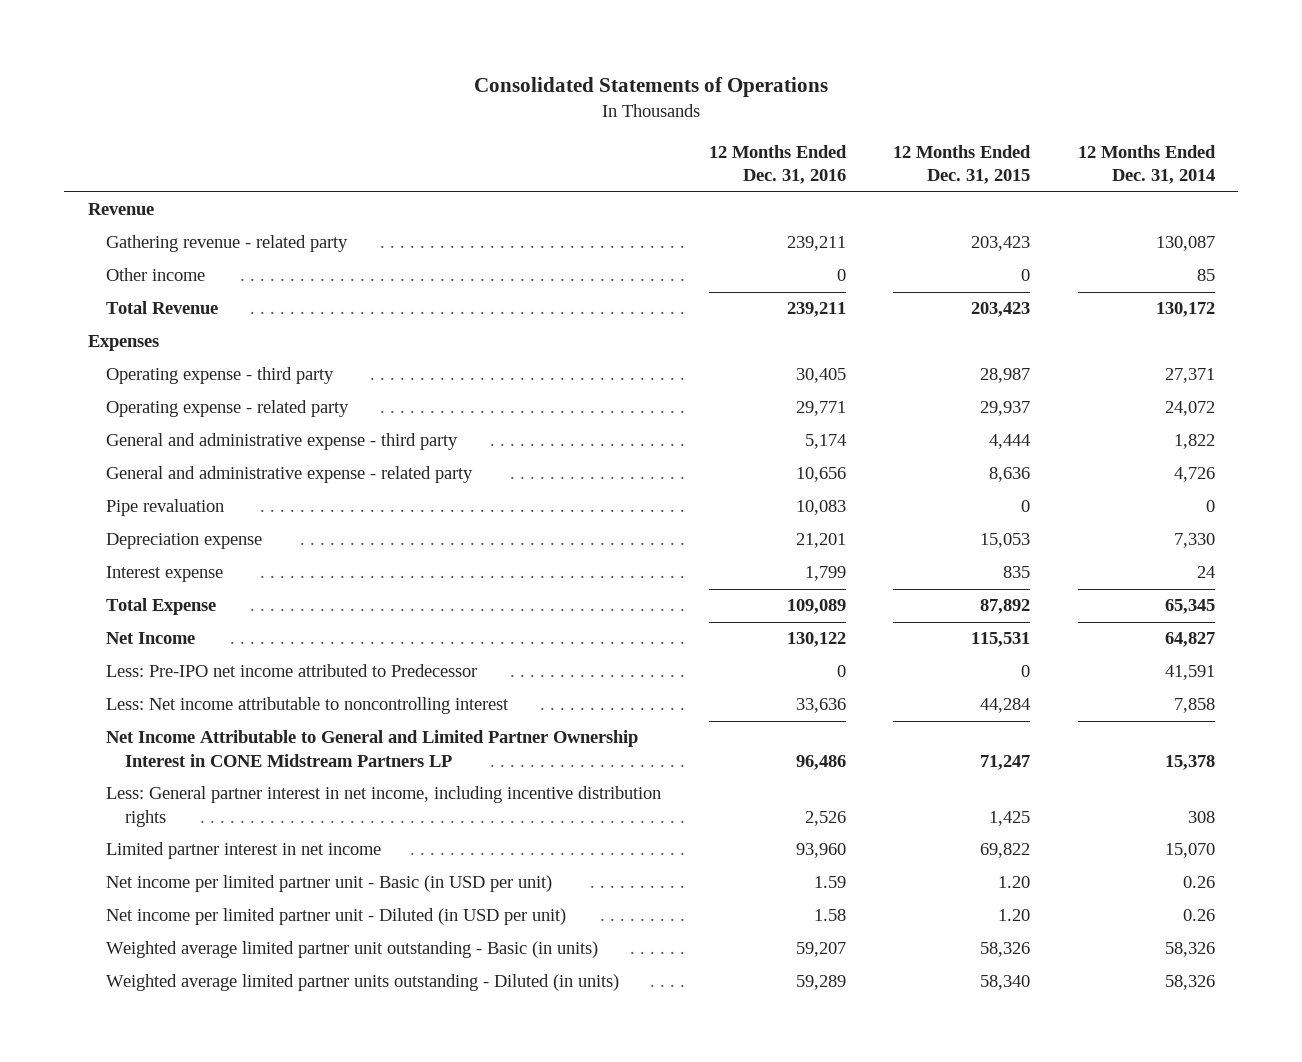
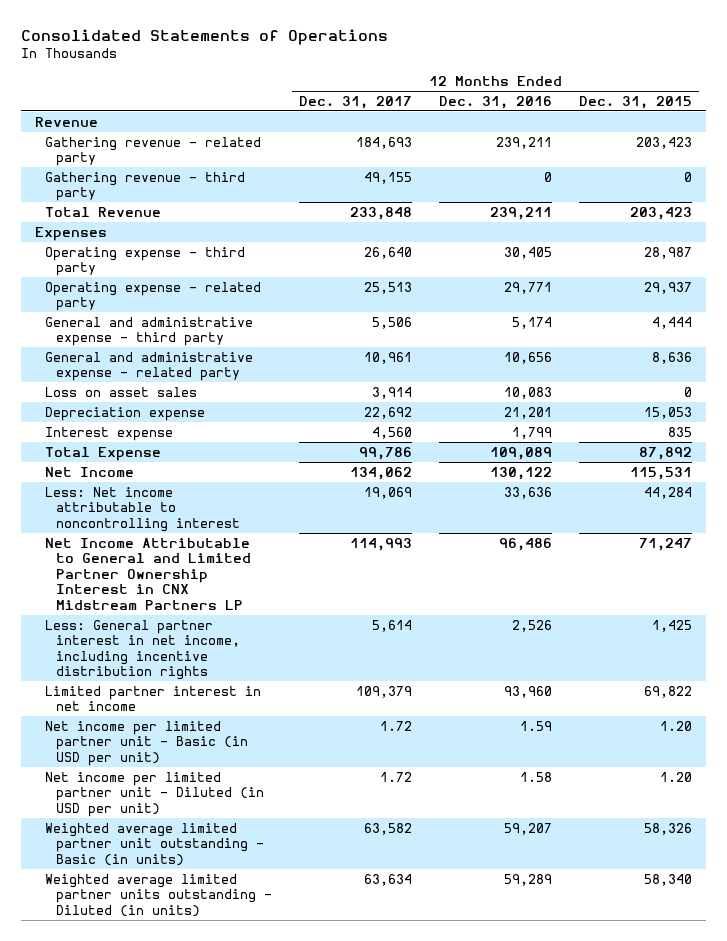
- | 12 Months Ended Dec. 31, 2016 | 12 Months Ended Dec. 31, 2015 | 12 Months Ended Dec. 31, 2014
+ | 12 Months Ended Dec. 31, 2017 | 12 Months Ended Dec. 31, 2016 | 12 Months Ended Dec. 31, 2015
- Other income | 0 | 0 | 85
+ Gathering revenue - third party | 49,155 | 0 | 0
- Pipe revaluation | 10,083 | 0 | 0
+ Loss on asset sales | 3,914 | 10,083 | 0
- Less: Pre-IPO net income attributed to Predecessor | 0 | 0 | 41,591
- Net Income Attributable to General and Limited Partner Ownership Interest in CONE Midstream Partners LP | 96,486 | 71,247 | 15,378
+ Net Income Attributable to General and Limited Partner Ownership Interest in CNX Midstream Partners LP | 114,993 | 96,486 | 71,247

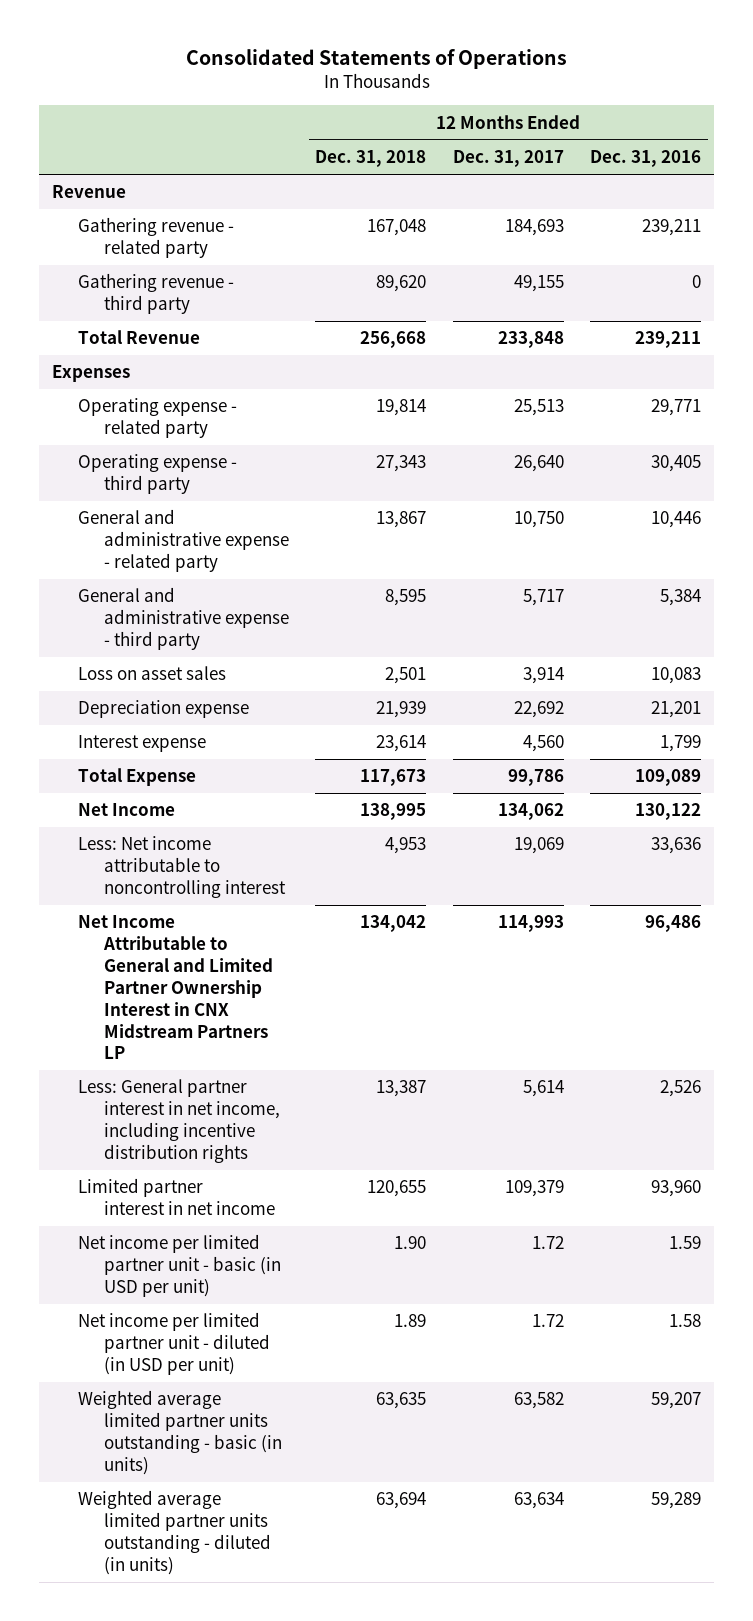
- | 12 Months Ended Dec. 31, 2017 | 12 Months Ended Dec. 31, 2016 | 12 Months Ended Dec. 31, 2015
+ | 12 Months Ended Dec. 31, 2018 | 12 Months Ended Dec. 31, 2017 | 12 Months Ended Dec. 31, 2016
- General and administrative expense - third party | 5,506 | 5,174 | 4,444
- General and administrative expense - related party | 10,961 | 10,656 | 8,636
moved down: Operating expense - third party | 27,343 | 26,640 | 30,405
+ General and administrative expense - related party | 13,867 | 10,750 | 10,446
+ General and administrative expense - third party | 8,595 | 5,717 | 5,384
- Net income per limited partner unit - Basic (in USD per unit) | 1.72 | 1.59 | 1.20
- Net income per limited partner unit - Diluted (in USD per unit) | 1.72 | 1.58 | 1.20
- Weighted average limited partner unit outstanding - Basic (in units) | 63,582 | 59,207 | 58,326
- Weighted average limited partner units outstanding - Diluted (in units) | 63,634 | 59,289 | 58,340
+ Net income per limited partner unit - basic (in USD per unit) | 1.90 | 1.72 | 1.59
+ Net income per limited partner unit - diluted (in USD per unit) | 1.89 | 1.72 | 1.58
+ Weighted average limited partner units outstanding - basic (in units) | 63,635 | 63,582 | 59,207
+ Weighted average limited partner units outstanding - diluted (in units) | 63,694 | 63,634 | 59,289

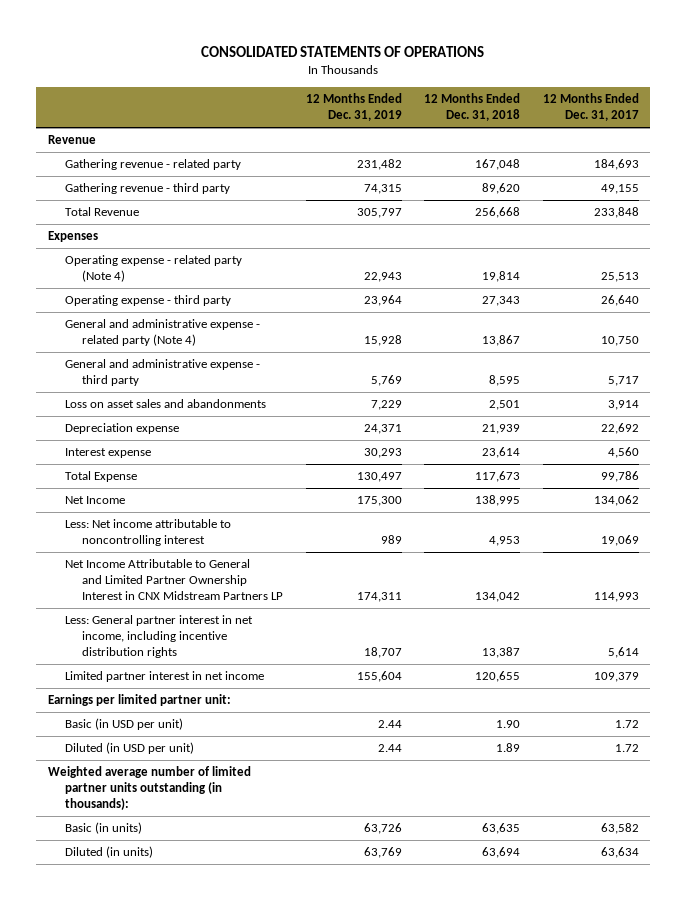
- Consolidated Statements of Operations
+ CONSOLIDATED STATEMENTS OF OPERATIONS
- | 12 Months Ended Dec. 31, 2018 | 12 Months Ended Dec. 31, 2017 | 12 Months Ended Dec. 31, 2016
+ | 12 Months Ended Dec. 31, 2019 | 12 Months Ended Dec. 31, 2018 | 12 Months Ended Dec. 31, 2017
- Operating expense - related party | 19,814 | 25,513 | 29,771
+ Operating expense - related party (Note 4) | 22,943 | 19,814 | 25,513
- General and administrative expense - related party | 13,867 | 10,750 | 10,446
+ General and administrative expense - related party (Note 4) | 15,928 | 13,867 | 10,750
- Loss on asset sales | 2,501 | 3,914 | 10,083
+ Loss on asset sales and abandonments | 7,229 | 2,501 | 3,914
- Net income per limited partner unit - basic (in USD per unit) | 1.90 | 1.72 | 1.59
- Net income per limited partner unit - diluted (in USD per unit) | 1.89 | 1.72 | 1.58
- Weighted average limited partner units outstanding - basic (in units) | 63,635 | 63,582 | 59,207
- Weighted average limited partner units outstanding - diluted (in units) | 63,694 | 63,634 | 59,289
+ Earnings per limited partner unit:
+ Basic (in USD per unit) | 2.44 | 1.90 | 1.72
+ Diluted (in USD per unit) | 2.44 | 1.89 | 1.72
+ Weighted average number of limited partner units outstanding (in thousands):
+ Basic (in units) | 63,726 | 63,635 | 63,582
+ Diluted (in units) | 63,769 | 63,694 | 63,634

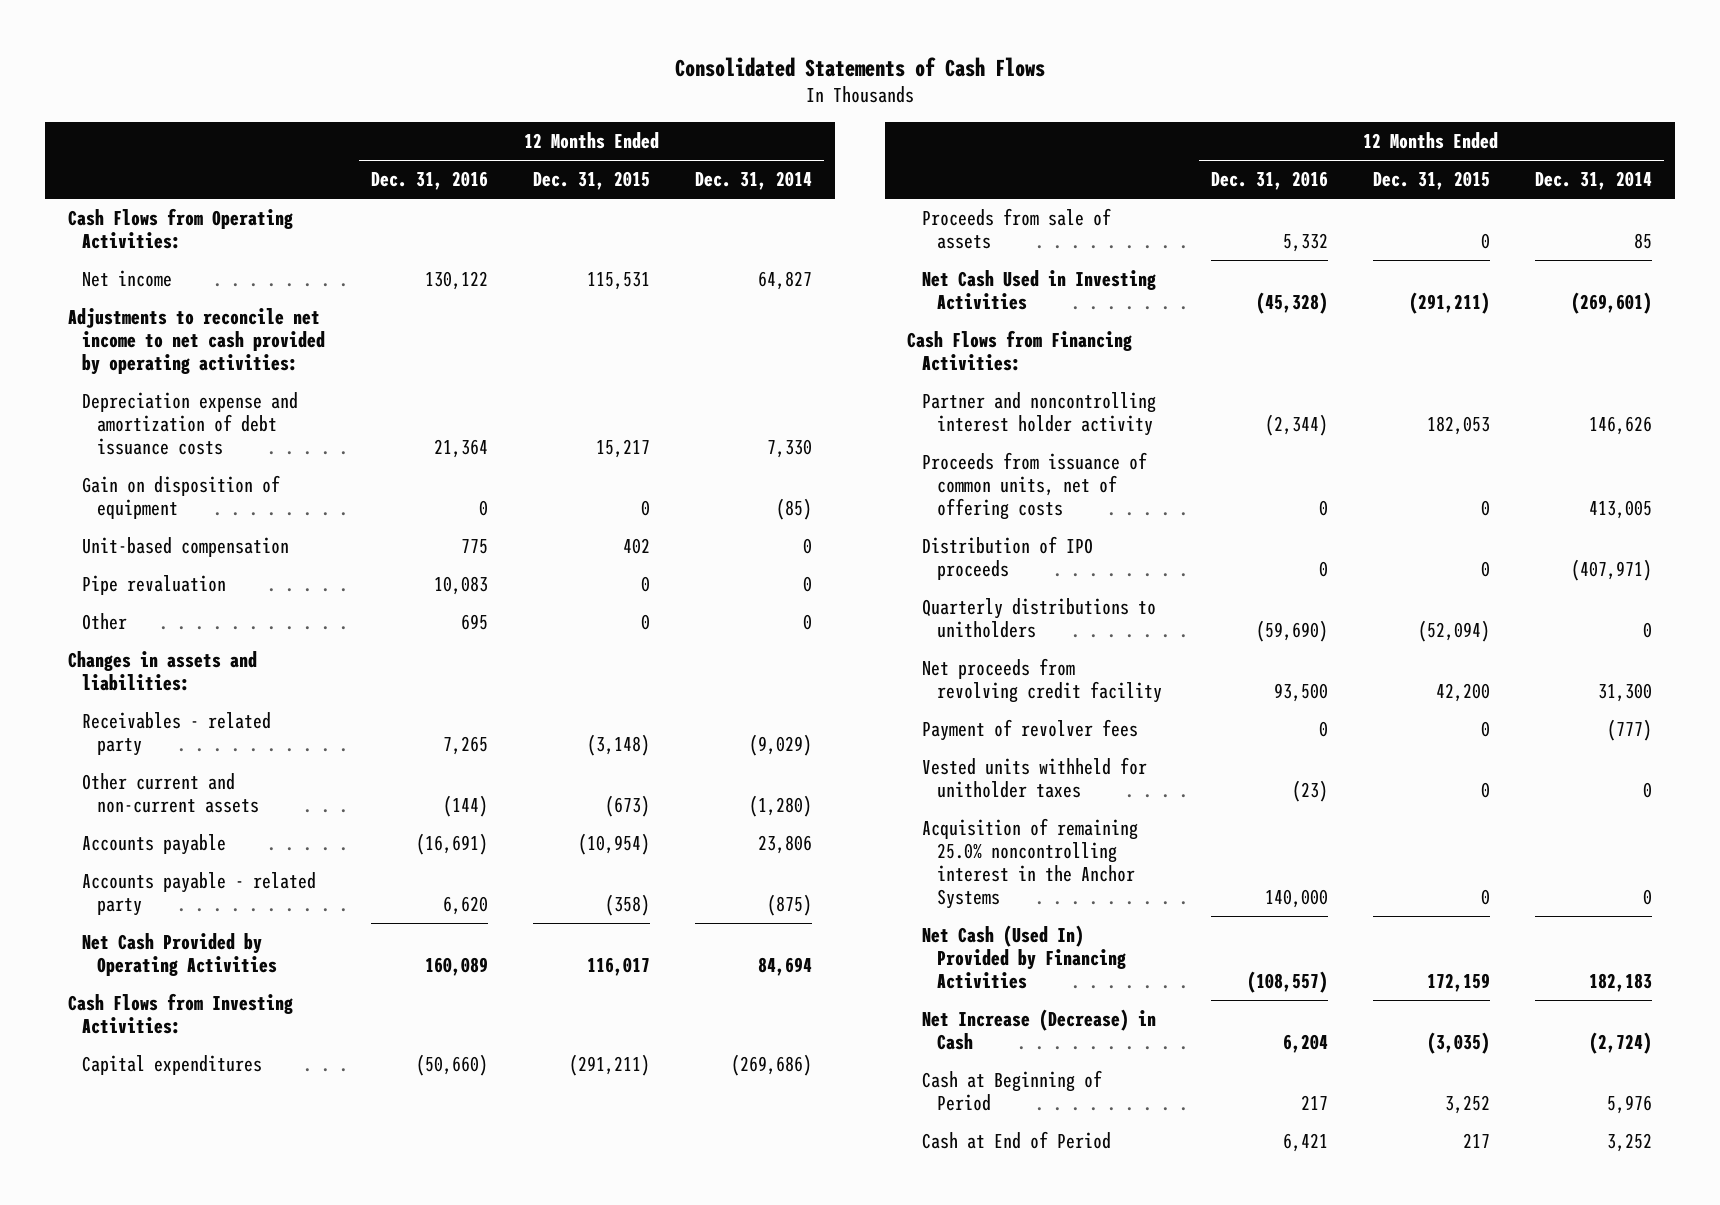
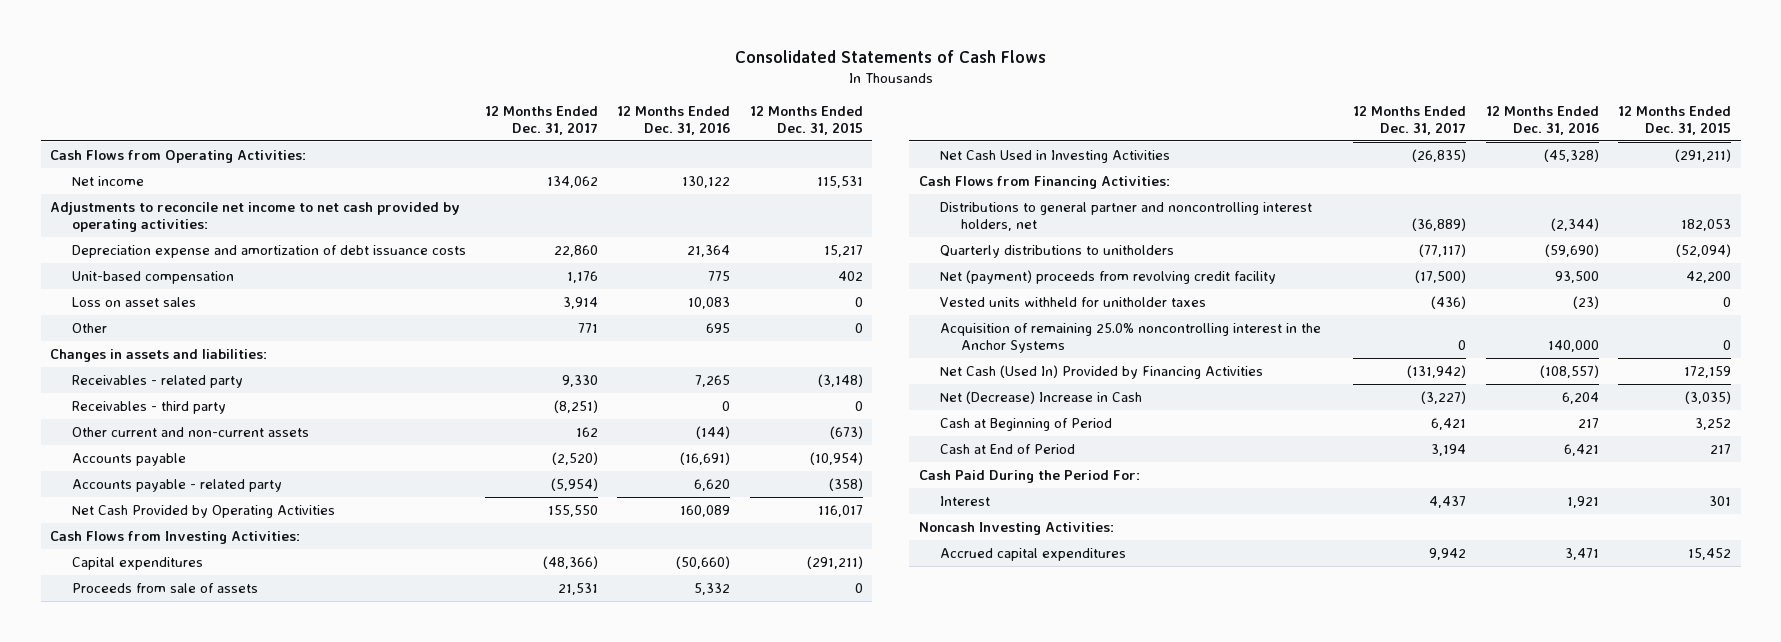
- | 12 Months Ended Dec. 31, 2016 | 12 Months Ended Dec. 31, 2015 | 12 Months Ended Dec. 31, 2014
+ | 12 Months Ended Dec. 31, 2017 | 12 Months Ended Dec. 31, 2016 | 12 Months Ended Dec. 31, 2015
- Gain on disposition of equipment | 0 | 0 | (85)
- Pipe revaluation | 10,083 | 0 | 0
+ Loss on asset sales | 3,914 | 10,083 | 0
+ Receivables - third party | (8,251) | 0 | 0
- Partner and noncontrolling interest holder activity | (2,344) | 182,053 | 146,626
- Proceeds from issuance of common units, net of offering costs | 0 | 0 | 413,005
- Distribution of IPO proceeds | 0 | 0 | (407,971)
+ Distributions to general partner and noncontrolling interest holders, net | (36,889) | (2,344) | 182,053
- Net proceeds from revolving credit facility | 93,500 | 42,200 | 31,300
- Payment of revolver fees | 0 | 0 | (777)
+ Net (payment) proceeds from revolving credit facility | (17,500) | 93,500 | 42,200
- Net Increase (Decrease) in Cash | 6,204 | (3,035) | (2,724)
+ Net (Decrease) Increase in Cash | (3,227) | 6,204 | (3,035)
+ Cash Paid During the Period For:
+ Interest | 4,437 | 1,921 | 301
+ Noncash Investing Activities:
+ Accrued capital expenditures | 9,942 | 3,471 | 15,452

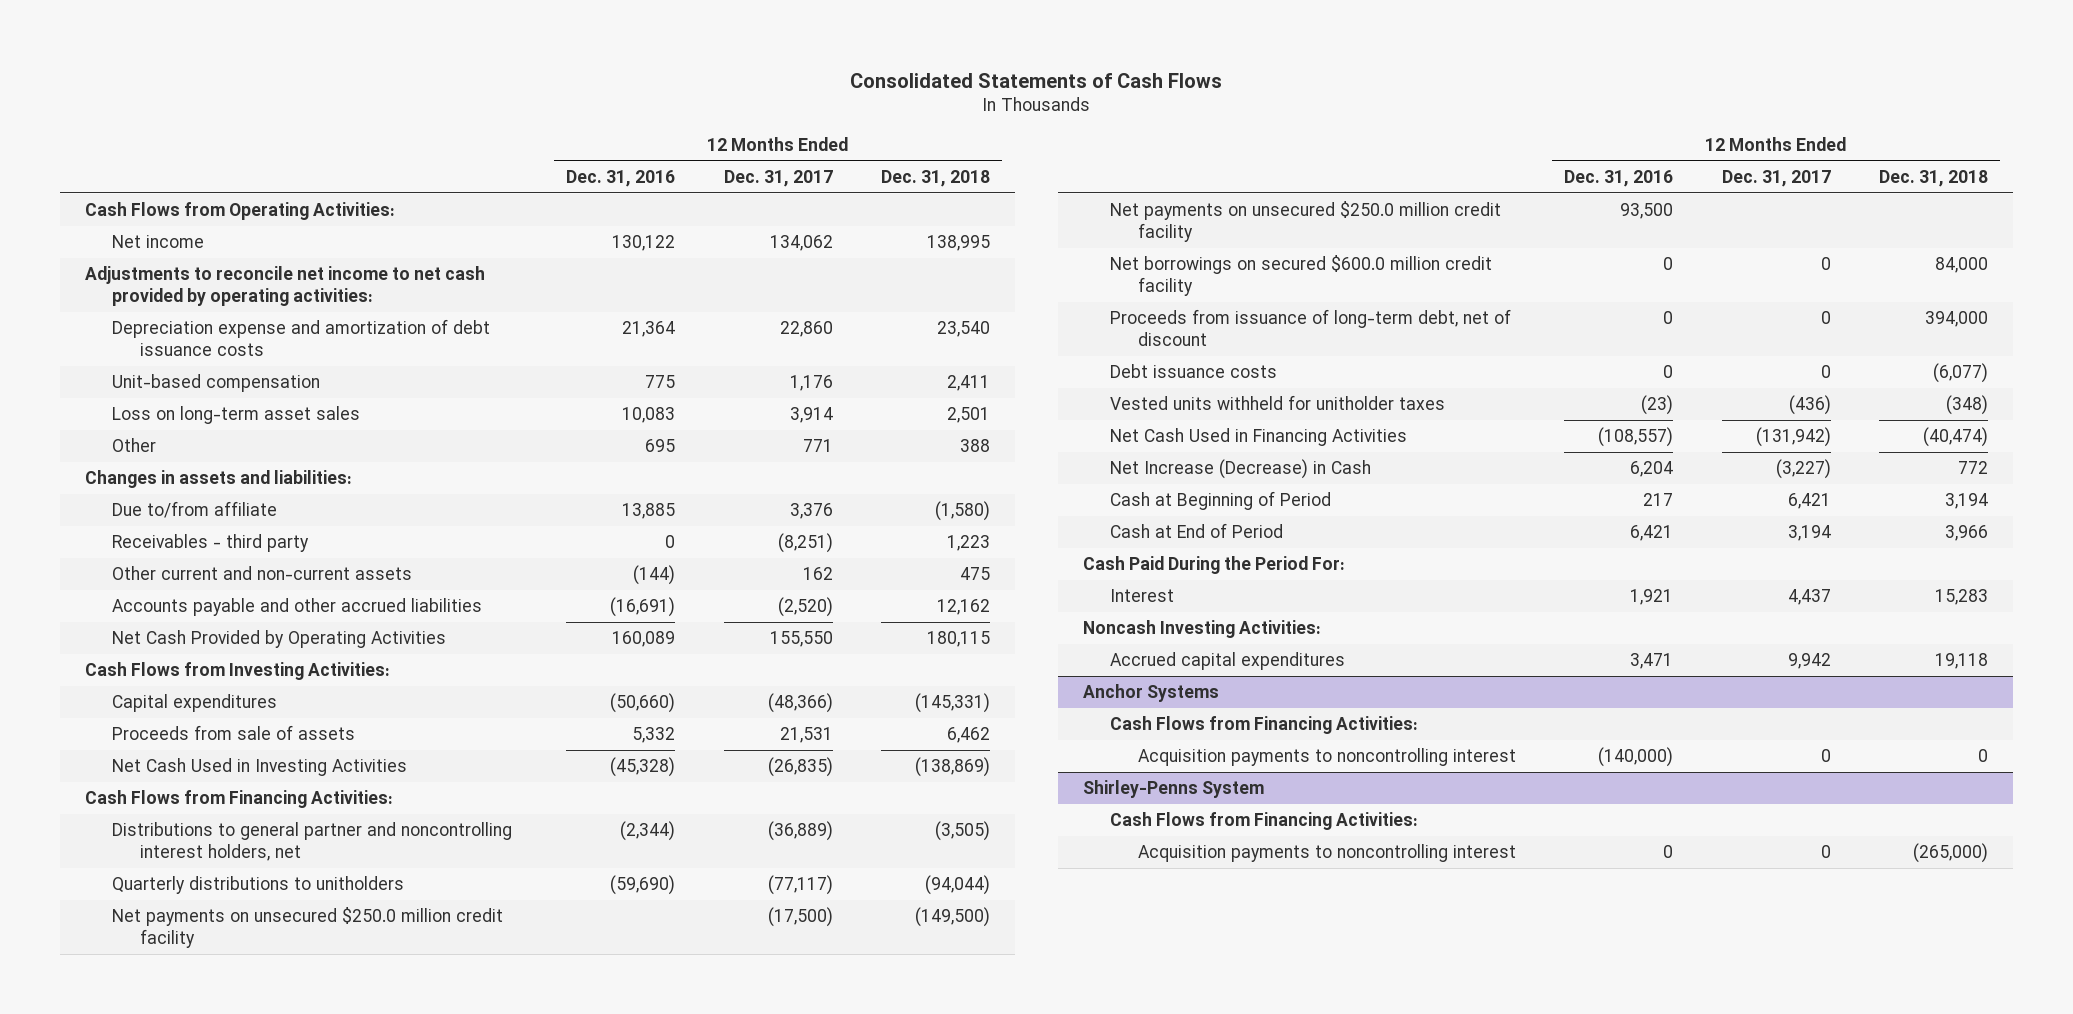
- | 12 Months Ended Dec. 31, 2017 | 12 Months Ended Dec. 31, 2016 | 12 Months Ended Dec. 31, 2015
+ | 12 Months Ended Dec. 31, 2016 | 12 Months Ended Dec. 31, 2017 | 12 Months Ended Dec. 31, 2018
- Loss on asset sales | 3,914 | 10,083 | 0
+ Loss on long-term asset sales | 10,083 | 3,914 | 2,501
- Receivables - related party | 9,330 | 7,265 | (3,148)
+ Due to/from affiliate | 13,885 | 3,376 | (1,580)
- Accounts payable | (2,520) | (16,691) | (10,954)
- Accounts payable - related party | (5,954) | 6,620 | (358)
+ Accounts payable and other accrued liabilities | (16,691) | (2,520) | 12,162
- Net (payment) proceeds from revolving credit facility | (17,500) | 93,500 | 42,200
+ Net payments on unsecured $250.0 million credit facility | | (17,500) | (149,500)
+ Net payments on unsecured $250.0 million credit facility | 93,500 | |
+ Net borrowings on secured $600.0 million credit facility | 0 | 0 | 84,000
+ Proceeds from issuance of long-term debt, net of discount | 0 | 0 | 394,000
+ Debt issuance costs | 0 | 0 | (6,077)
- Acquisition of remaining 25.0% noncontrolling interest in the Anchor Systems | 0 | 140,000 | 0
- Net Cash (Used In) Provided by Financing Activities | (131,942) | (108,557) | 172,159
- Net (Decrease) Increase in Cash | (3,227) | 6,204 | (3,035)
+ Net Cash Used in Financing Activities | (108,557) | (131,942) | (40,474)
+ Net Increase (Decrease) in Cash | 6,204 | (3,227) | 772
+ Anchor Systems
+ Cash Flows from Financing Activities:
+ Acquisition payments to noncontrolling interest | (140,000) | 0 | 0
+ Shirley-Penns System
+ Cash Flows from Financing Activities:
+ Acquisition payments to noncontrolling interest | 0 | 0 | (265,000)

